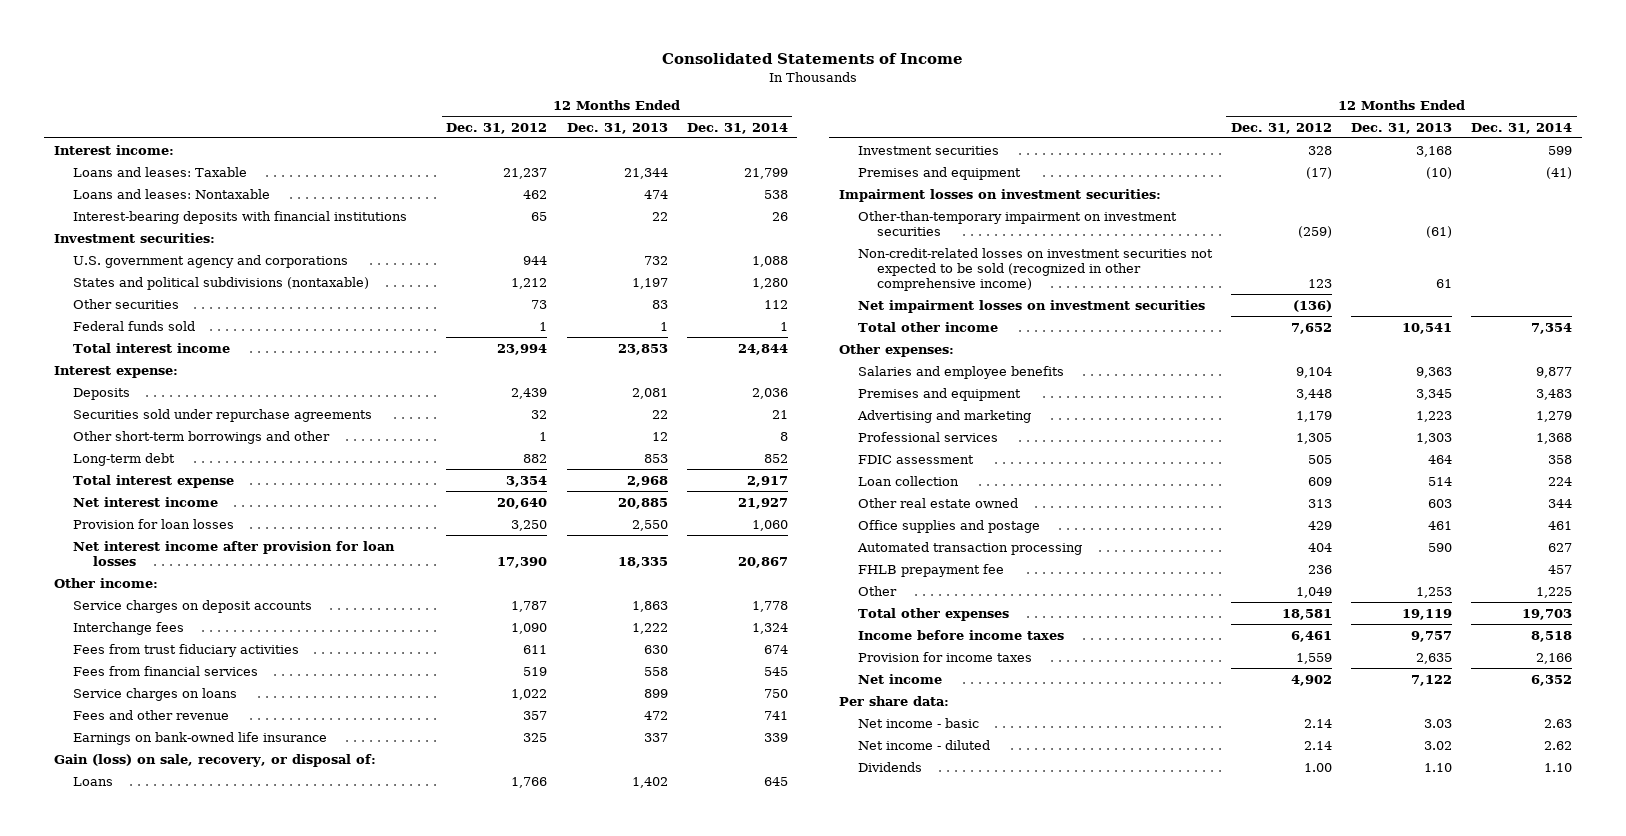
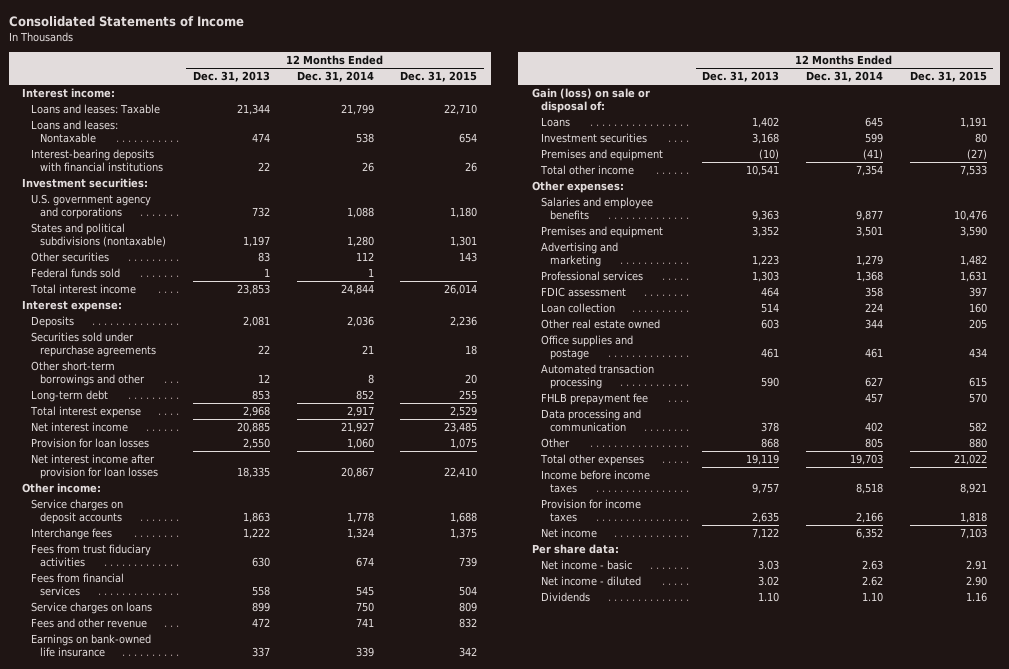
- | 12 Months Ended Dec. 31, 2012 | 12 Months Ended Dec. 31, 2013 | 12 Months Ended Dec. 31, 2014
+ | 12 Months Ended Dec. 31, 2013 | 12 Months Ended Dec. 31, 2014 | 12 Months Ended Dec. 31, 2015
- Gain (loss) on sale, recovery, or disposal of:
+ Gain (loss) on sale or disposal of:
- Impairment losses on investment securities:
- Other-than-temporary impairment on investment securities | (259) | (61) |
- Non-credit-related losses on investment securities not expected to be sold (recognized in other comprehensive income) | 123 | 61 |
- Net impairment losses on investment securities | (136) | |
- Premises and equipment | 3,448 | 3,345 | 3,483
+ Premises and equipment | 3,352 | 3,501 | 3,590
- Other | 1,049 | 1,253 | 1,225
+ Data processing and communication | 378 | 402 | 582
+ Other | 868 | 805 | 880

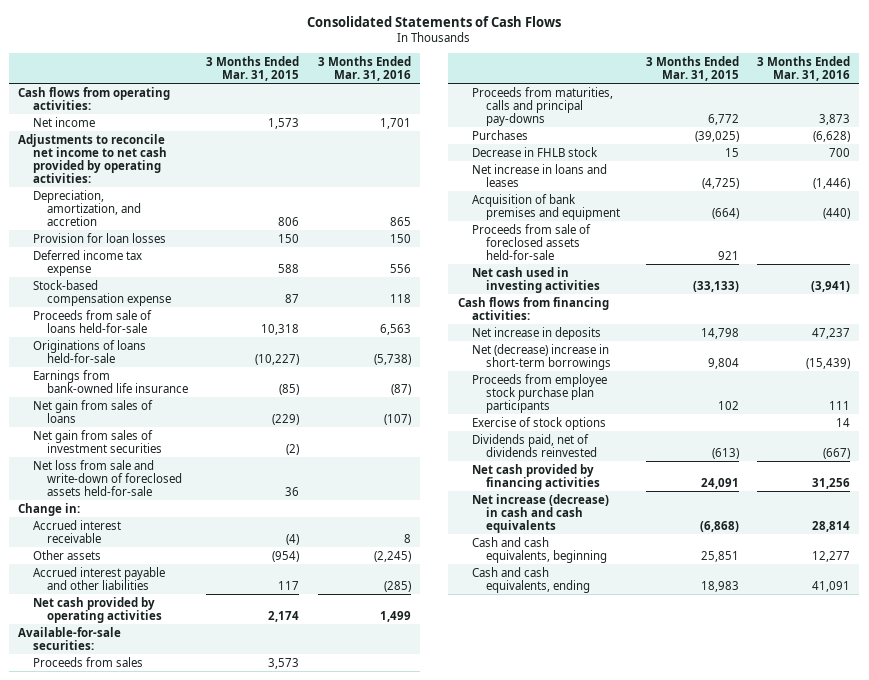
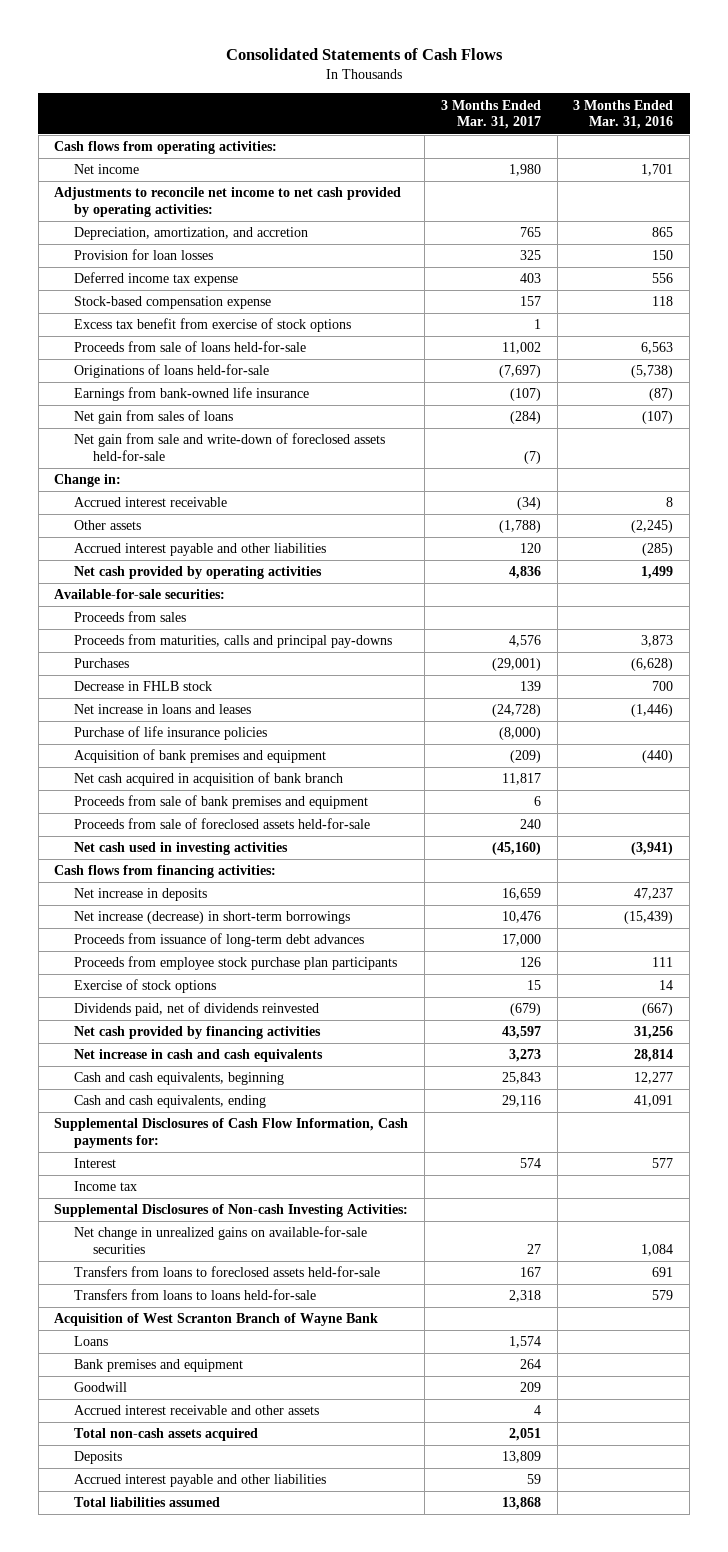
- | 3 Months Ended Mar. 31, 2015 | 3 Months Ended Mar. 31, 2016
+ | 3 Months Ended Mar. 31, 2017 | 3 Months Ended Mar. 31, 2016
+ Excess tax benefit from exercise of stock options | 1 |
- Net gain from sales of investment securities | (2) |
- Net loss from sale and write-down of foreclosed assets held-for-sale | 36 |
+ Net gain from sale and write-down of foreclosed assets held-for-sale | (7) |
+ Purchase of life insurance policies | (8,000) |
+ Net cash acquired in acquisition of bank branch | 11,817 |
+ Proceeds from sale of bank premises and equipment | 6 |
- Net (decrease) increase in short-term borrowings | 9,804 | (15,439)
+ Net increase (decrease) in short-term borrowings | 10,476 | (15,439)
+ Proceeds from issuance of long-term debt advances | 17,000 |
- Net increase (decrease) in cash and cash equivalents | (6,868) | 28,814
+ Net increase in cash and cash equivalents | 3,273 | 28,814
+ Supplemental Disclosures of Cash Flow Information, Cash payments for:
+ Interest | 574 | 577
+ Income tax
+ Supplemental Disclosures of Non-cash Investing Activities:
+ Net change in unrealized gains on available-for-sale securities | 27 | 1,084
+ Transfers from loans to foreclosed assets held-for-sale | 167 | 691
+ Transfers from loans to loans held-for-sale | 2,318 | 579
+ Acquisition of West Scranton Branch of Wayne Bank
+ Loans | 1,574 |
+ Bank premises and equipment | 264 |
+ Goodwill | 209 |
+ Accrued interest receivable and other assets | 4 |
+ Total non-cash assets acquired | 2,051 |
+ Deposits | 13,809 |
+ Accrued interest payable and other liabilities | 59 |
+ Total liabilities assumed | 13,868 |

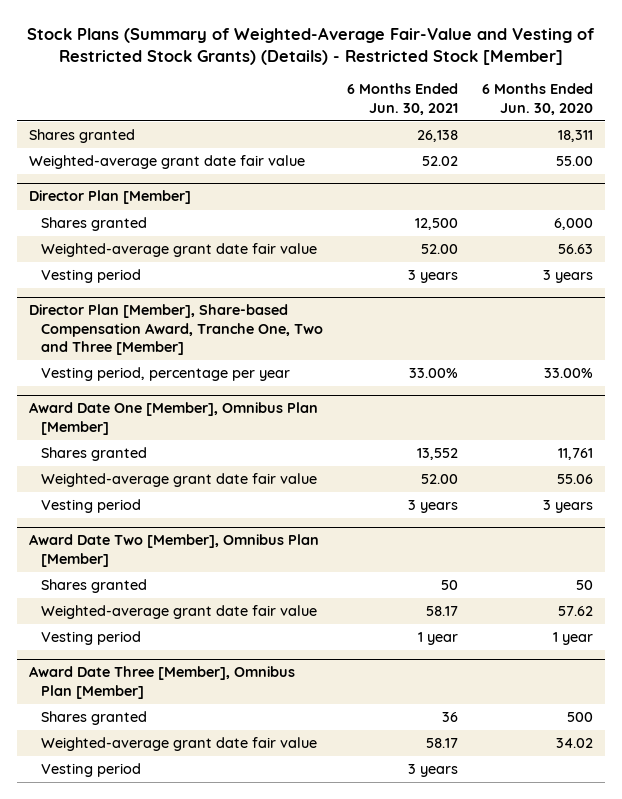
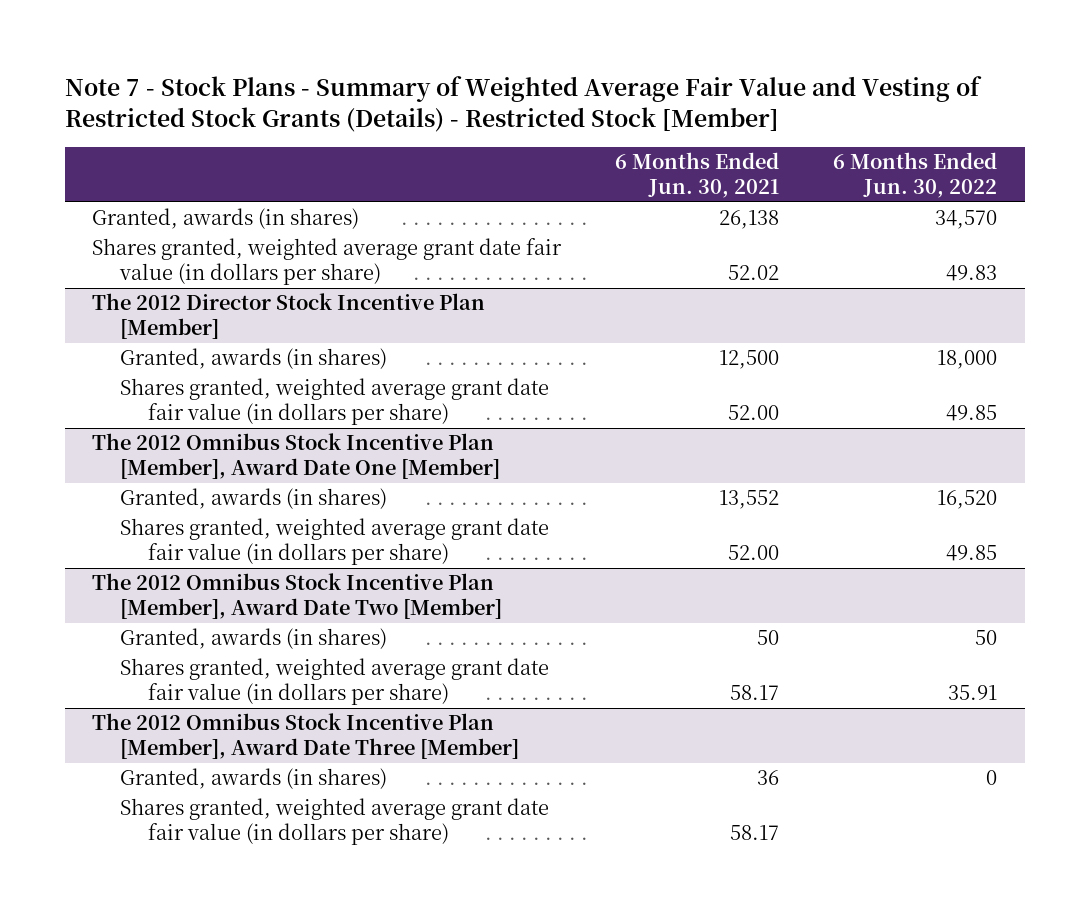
- Stock Plans (Summary of Weighted-Average Fair-Value and Vesting of Restricted Stock Grants) (Details) - Restricted Stock [Member]
+ Note 7 - Stock Plans - Summary of Weighted Average Fair Value and Vesting of Restricted Stock Grants (Details) - Restricted Stock [Member]
- | 6 Months Ended Jun. 30, 2021 | 6 Months Ended Jun. 30, 2020
+ | 6 Months Ended Jun. 30, 2021 | 6 Months Ended Jun. 30, 2022
- Shares granted | 26,138 | 18,311
- Weighted-average grant date fair value | 52.02 | 55.00
- Director Plan [Member]
- Shares granted | 12,500 | 6,000
- Weighted-average grant date fair value | 52.00 | 56.63
- Vesting period | 3 years | 3 years
- Director Plan [Member], Share-based Compensation Award, Tranche One, Two and Three [Member]
- Vesting period, percentage per year | 33.00% | 33.00%
- Award Date One [Member], Omnibus Plan [Member]
- Shares granted | 13,552 | 11,761
- Weighted-average grant date fair value | 52.00 | 55.06
- Vesting period | 3 years | 3 years
- Award Date Two [Member], Omnibus Plan [Member]
- Shares granted | 50 | 50
- Weighted-average grant date fair value | 58.17 | 57.62
- Vesting period | 1 year | 1 year
- Award Date Three [Member], Omnibus Plan [Member]
- Shares granted | 36 | 500
- Weighted-average grant date fair value | 58.17 | 34.02
- Vesting period | 3 years |
+ Granted, awards (in shares) | 26,138 | 34,570
+ Shares granted, weighted average grant date fair value (in dollars per share) | 52.02 | 49.83
+ The 2012 Director Stock Incentive Plan [Member]
+ Granted, awards (in shares) | 12,500 | 18,000
+ Shares granted, weighted average grant date fair value (in dollars per share) | 52.00 | 49.85
+ The 2012 Omnibus Stock Incentive Plan [Member], Award Date One [Member]
+ Granted, awards (in shares) | 13,552 | 16,520
+ Shares granted, weighted average grant date fair value (in dollars per share) | 52.00 | 49.85
+ The 2012 Omnibus Stock Incentive Plan [Member], Award Date Two [Member]
+ Granted, awards (in shares) | 50 | 50
+ Shares granted, weighted average grant date fair value (in dollars per share) | 58.17 | 35.91
+ The 2012 Omnibus Stock Incentive Plan [Member], Award Date Three [Member]
+ Granted, awards (in shares) | 36 | 0
+ Shares granted, weighted average grant date fair value (in dollars per share) | 58.17 |

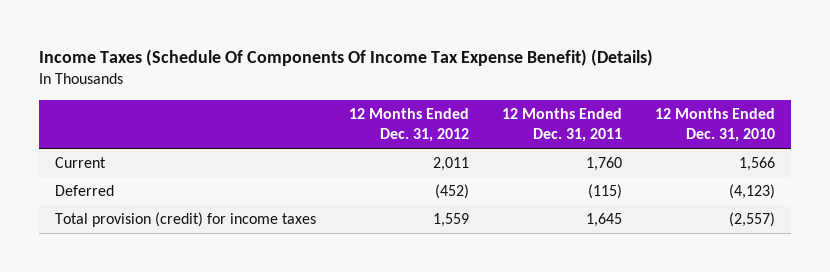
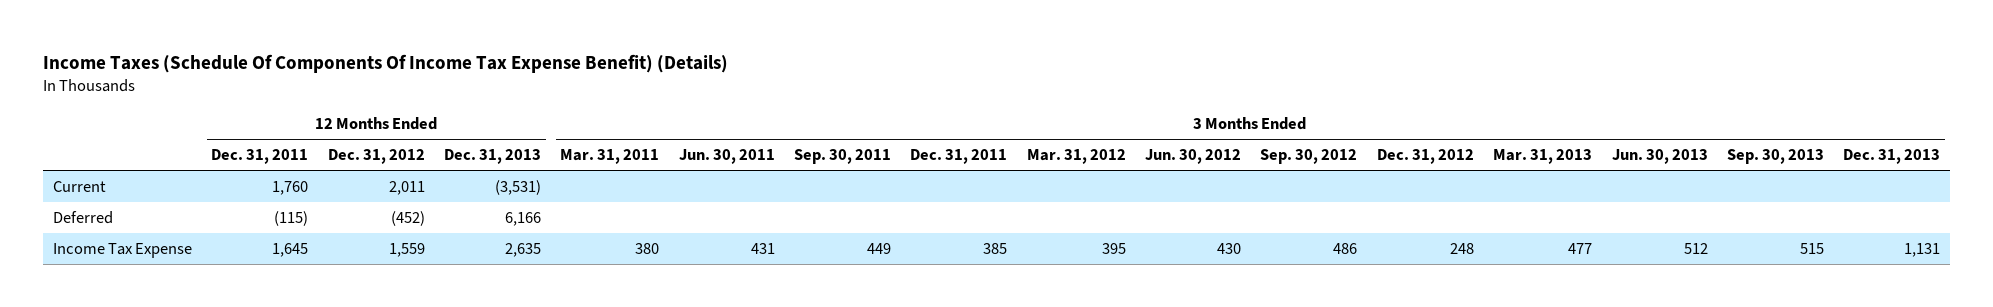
- | 12 Months Ended Dec. 31, 2012 | 12 Months Ended Dec. 31, 2011 | 12 Months Ended Dec. 31, 2010
+ | 12 Months Ended Dec. 31, 2011 | 12 Months Ended Dec. 31, 2012 | 12 Months Ended Dec. 31, 2013 | 3 Months Ended Mar. 31, 2011 | 3 Months Ended Jun. 30, 2011 | 3 Months Ended Sep. 30, 2011 | 3 Months Ended Dec. 31, 2011 | 3 Months Ended Mar. 31, 2012 | 3 Months Ended Jun. 30, 2012 | 3 Months Ended Sep. 30, 2012 | 3 Months Ended Dec. 31, 2012 | 3 Months Ended Mar. 31, 2013 | 3 Months Ended Jun. 30, 2013 | 3 Months Ended Sep. 30, 2013 | 3 Months Ended Dec. 31, 2013
- Total provision (credit) for income taxes | 1,559 | 1,645 | (2,557)
+ Income Tax Expense | 1,645 | 1,559 | 2,635 | 380 | 431 | 449 | 385 | 395 | 430 | 486 | 248 | 477 | 512 | 515 | 1,131

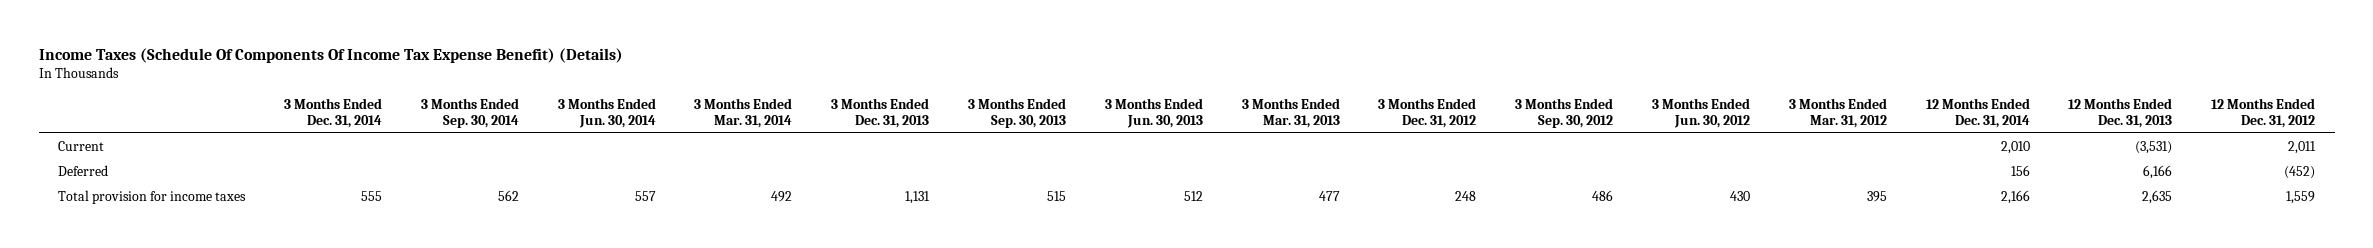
- | 12 Months Ended Dec. 31, 2011 | 12 Months Ended Dec. 31, 2012 | 12 Months Ended Dec. 31, 2013 | 3 Months Ended Mar. 31, 2011 | 3 Months Ended Jun. 30, 2011 | 3 Months Ended Sep. 30, 2011 | 3 Months Ended Dec. 31, 2011 | 3 Months Ended Mar. 31, 2012 | 3 Months Ended Jun. 30, 2012 | 3 Months Ended Sep. 30, 2012 | 3 Months Ended Dec. 31, 2012 | 3 Months Ended Mar. 31, 2013 | 3 Months Ended Jun. 30, 2013 | 3 Months Ended Sep. 30, 2013 | 3 Months Ended Dec. 31, 2013
+ | 3 Months Ended Dec. 31, 2014 | 3 Months Ended Sep. 30, 2014 | 3 Months Ended Jun. 30, 2014 | 3 Months Ended Mar. 31, 2014 | 3 Months Ended Dec. 31, 2013 | 3 Months Ended Sep. 30, 2013 | 3 Months Ended Jun. 30, 2013 | 3 Months Ended Mar. 31, 2013 | 3 Months Ended Dec. 31, 2012 | 3 Months Ended Sep. 30, 2012 | 3 Months Ended Jun. 30, 2012 | 3 Months Ended Mar. 31, 2012 | 12 Months Ended Dec. 31, 2014 | 12 Months Ended Dec. 31, 2013 | 12 Months Ended Dec. 31, 2012
- Income Tax Expense | 1,645 | 1,559 | 2,635 | 380 | 431 | 449 | 385 | 395 | 430 | 486 | 248 | 477 | 512 | 515 | 1,131
+ Total provision for income taxes | 555 | 562 | 557 | 492 | 1,131 | 515 | 512 | 477 | 248 | 486 | 430 | 395 | 2,166 | 2,635 | 1,559

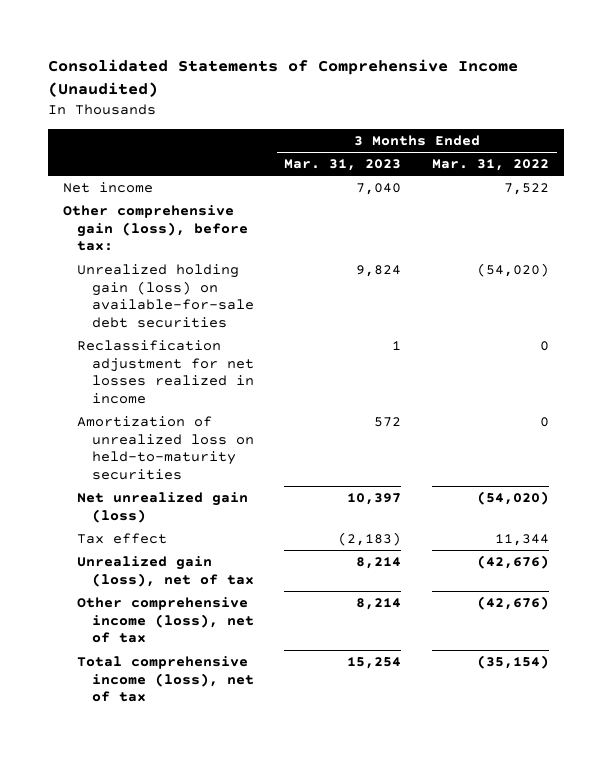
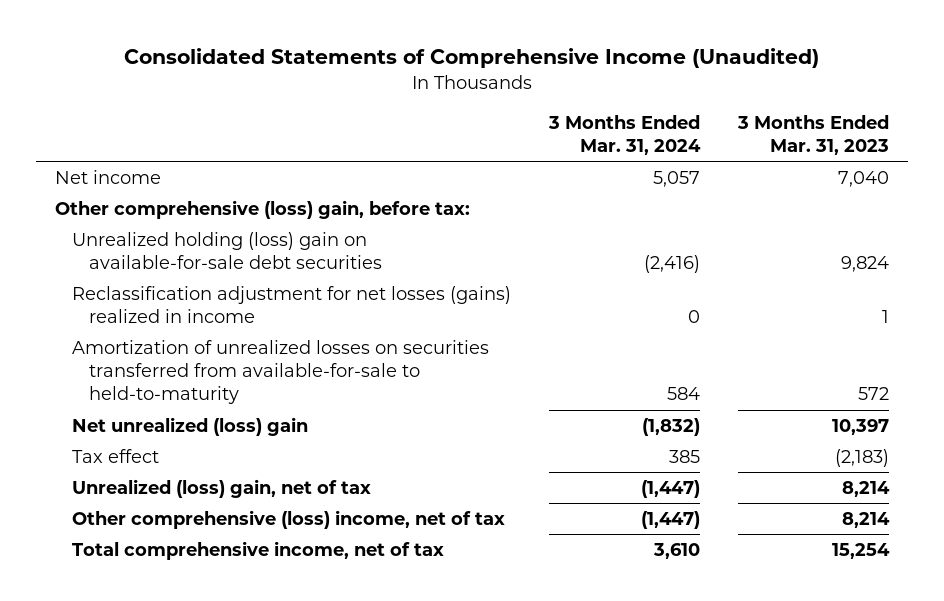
- | 3 Months Ended Mar. 31, 2023 | 3 Months Ended Mar. 31, 2022
+ | 3 Months Ended Mar. 31, 2024 | 3 Months Ended Mar. 31, 2023
- Other comprehensive gain (loss), before tax:
- Unrealized holding gain (loss) on available-for-sale debt securities | 9,824 | (54,020)
- Reclassification adjustment for net losses realized in income | 1 | 0
- Amortization of unrealized loss on held-to-maturity securities | 572 | 0
- Net unrealized gain (loss) | 10,397 | (54,020)
+ Other comprehensive (loss) gain, before tax:
+ Unrealized holding (loss) gain on available-for-sale debt securities | (2,416) | 9,824
+ Reclassification adjustment for net losses (gains) realized in income | 0 | 1
+ Amortization of unrealized losses on securities transferred from available-for-sale to held-to-maturity | 584 | 572
+ Net unrealized (loss) gain | (1,832) | 10,397
- Unrealized gain (loss), net of tax | 8,214 | (42,676)
- Other comprehensive income (loss), net of tax | 8,214 | (42,676)
- Total comprehensive income (loss), net of tax | 15,254 | (35,154)
+ Unrealized (loss) gain, net of tax | (1,447) | 8,214
+ Other comprehensive (loss) income, net of tax | (1,447) | 8,214
+ Total comprehensive income, net of tax | 3,610 | 15,254

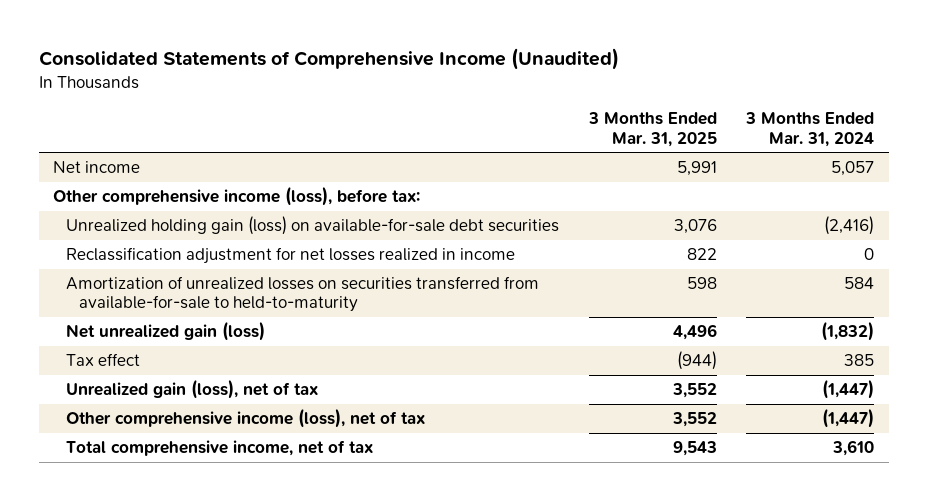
- | 3 Months Ended Mar. 31, 2024 | 3 Months Ended Mar. 31, 2023
+ | 3 Months Ended Mar. 31, 2025 | 3 Months Ended Mar. 31, 2024
- Other comprehensive (loss) gain, before tax:
- Unrealized holding (loss) gain on available-for-sale debt securities | (2,416) | 9,824
- Reclassification adjustment for net losses (gains) realized in income | 0 | 1
+ Other comprehensive income (loss), before tax:
+ Unrealized holding gain (loss) on available-for-sale debt securities | 3,076 | (2,416)
+ Reclassification adjustment for net losses realized in income | 822 | 0
- Net unrealized (loss) gain | (1,832) | 10,397
+ Net unrealized gain (loss) | 4,496 | (1,832)
- Unrealized (loss) gain, net of tax | (1,447) | 8,214
- Other comprehensive (loss) income, net of tax | (1,447) | 8,214
+ Unrealized gain (loss), net of tax | 3,552 | (1,447)
+ Other comprehensive income (loss), net of tax | 3,552 | (1,447)

